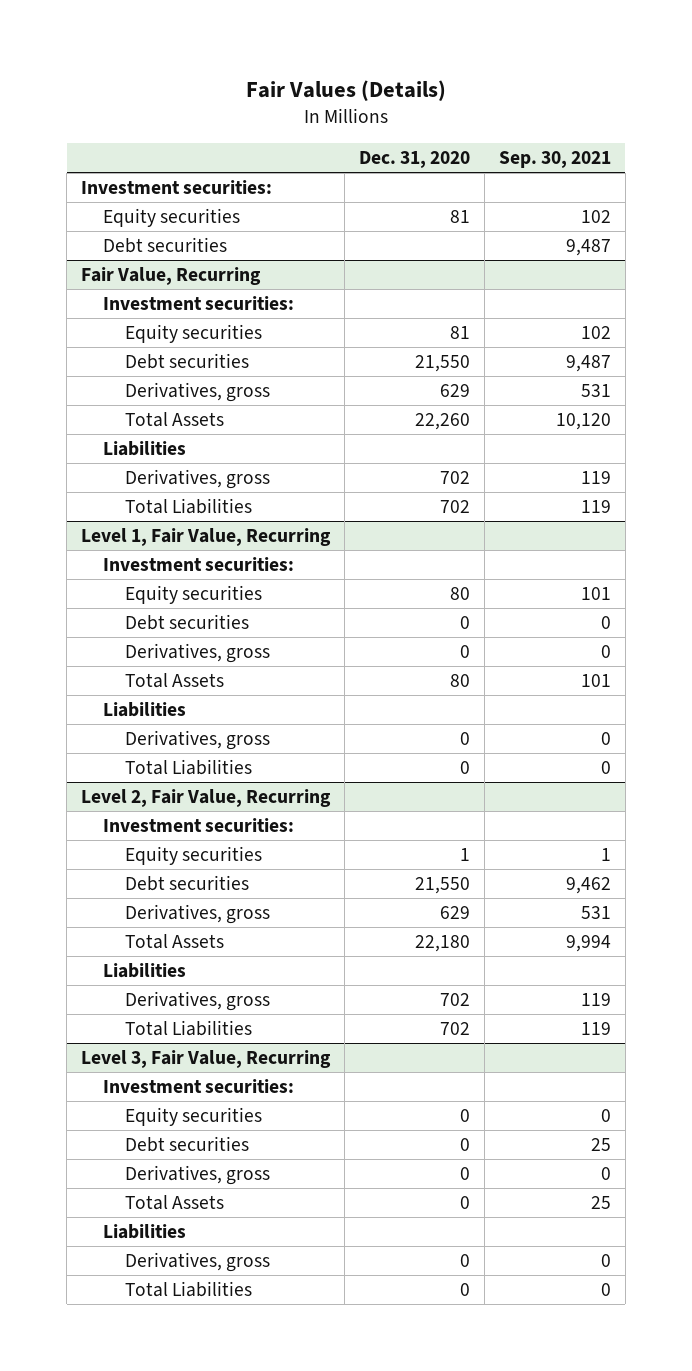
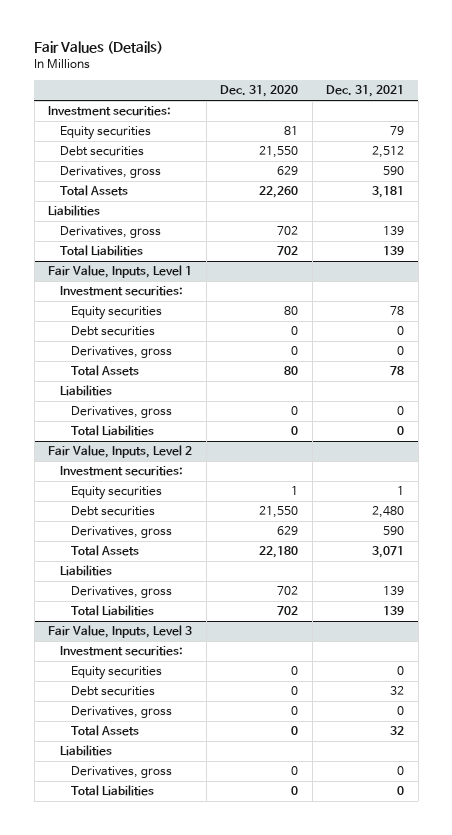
- | Dec. 31, 2020 | Sep. 30, 2021
+ | Dec. 31, 2020 | Dec. 31, 2021
- Debt securities | | 9,487
- Fair Value, Recurring
- Investment securities:
- Equity securities | 81 | 102
- Level 1, Fair Value, Recurring
+ Fair Value, Inputs, Level 1
- Level 2, Fair Value, Recurring
+ Fair Value, Inputs, Level 2
- Level 3, Fair Value, Recurring
+ Fair Value, Inputs, Level 3

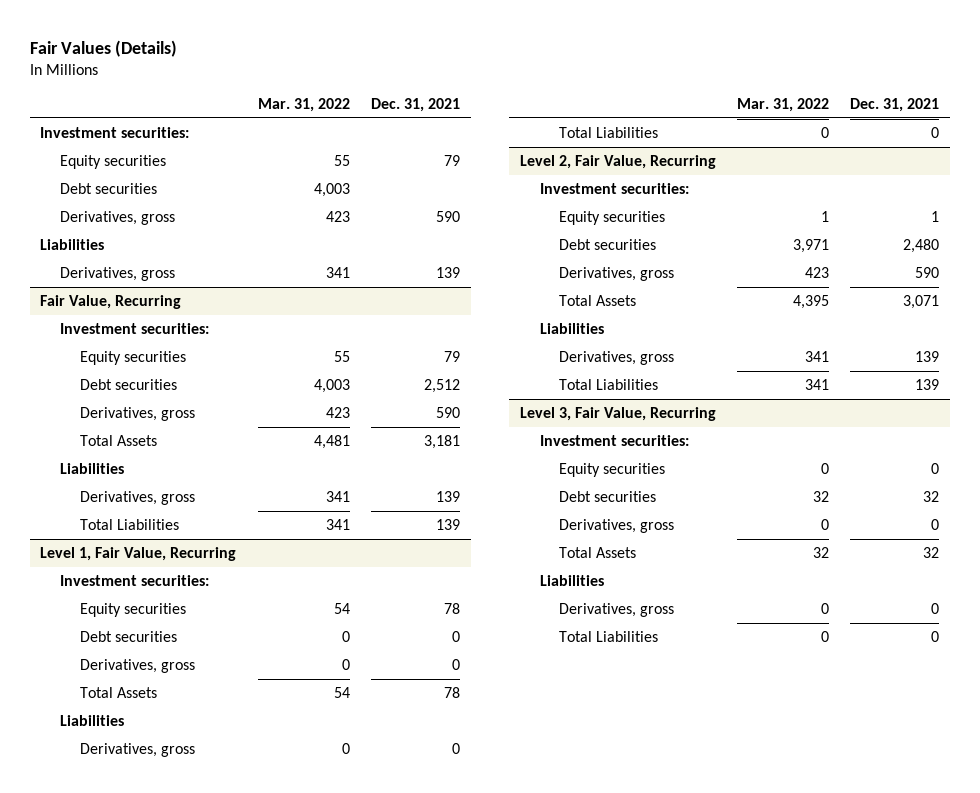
- | Dec. 31, 2020 | Dec. 31, 2021
+ | Mar. 31, 2022 | Dec. 31, 2021
+ Debt securities | 4,003 |
+ Derivatives, gross | 423 | 590
+ Liabilities
+ Derivatives, gross | 341 | 139
+ Fair Value, Recurring
+ Investment securities:
+ Equity securities | 55 | 79
- Fair Value, Inputs, Level 1
+ Level 1, Fair Value, Recurring
- Fair Value, Inputs, Level 2
+ Level 2, Fair Value, Recurring
- Fair Value, Inputs, Level 3
+ Level 3, Fair Value, Recurring

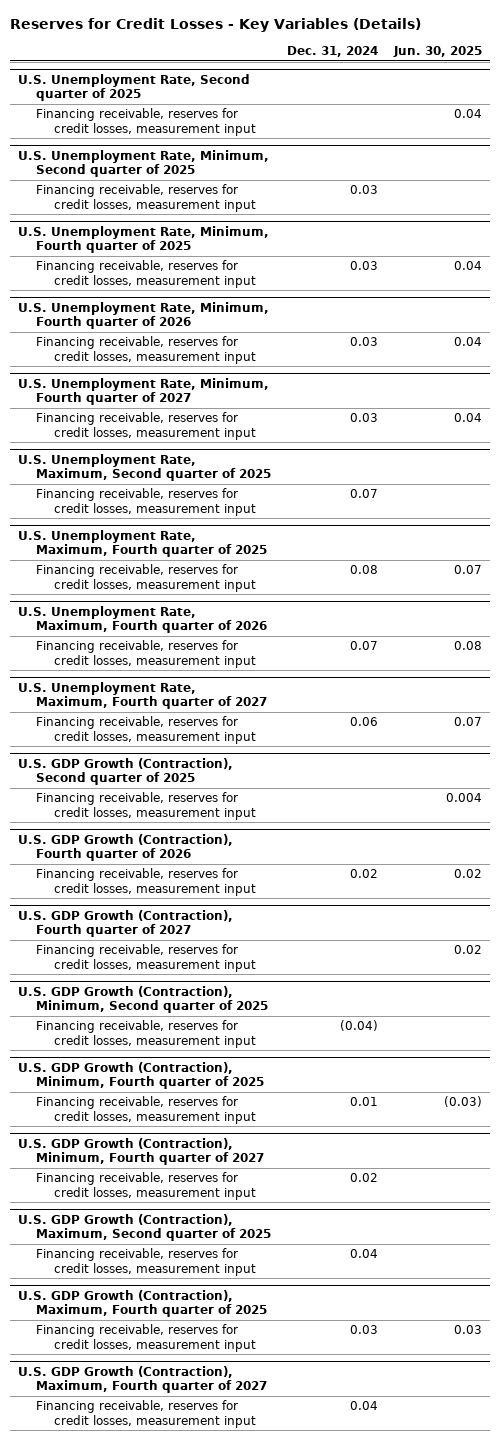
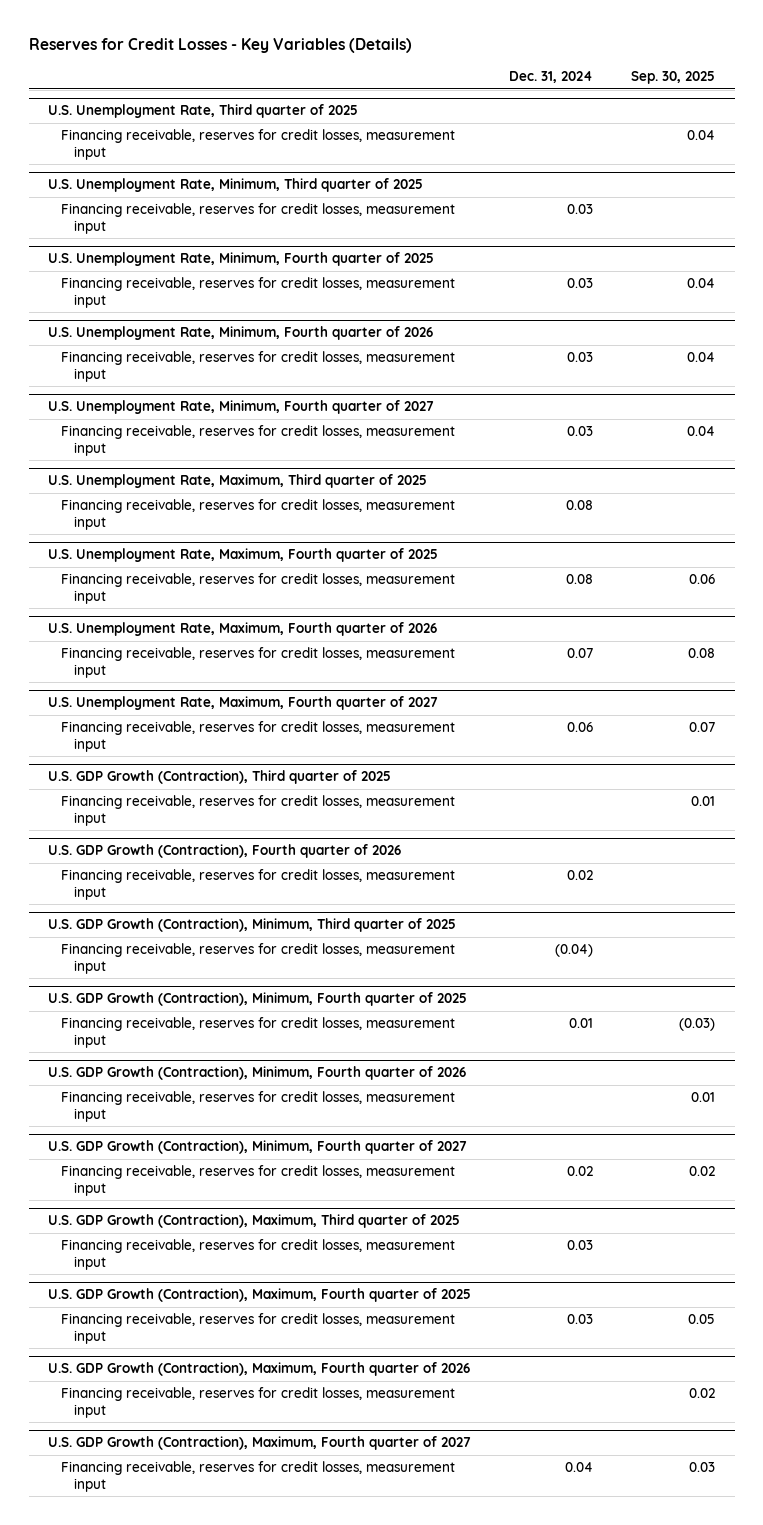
- | Dec. 31, 2024 | Jun. 30, 2025
+ | Dec. 31, 2024 | Sep. 30, 2025
- U.S. Unemployment Rate, Second quarter of 2025
+ U.S. Unemployment Rate, Third quarter of 2025
- U.S. Unemployment Rate, Minimum, Second quarter of 2025
+ U.S. Unemployment Rate, Minimum, Third quarter of 2025
- U.S. Unemployment Rate, Maximum, Second quarter of 2025
- Financing receivable, reserves for credit losses, measurement input | 0.07 |
+ U.S. Unemployment Rate, Maximum, Third quarter of 2025
+ Financing receivable, reserves for credit losses, measurement input | 0.08 |
- U.S. GDP Growth (Contraction), Second quarter of 2025
+ U.S. GDP Growth (Contraction), Third quarter of 2025
- U.S. GDP Growth (Contraction), Fourth quarter of 2027
- Financing receivable, reserves for credit losses, measurement input | | 0.02
- U.S. GDP Growth (Contraction), Minimum, Second quarter of 2025
+ U.S. GDP Growth (Contraction), Minimum, Third quarter of 2025
+ U.S. GDP Growth (Contraction), Minimum, Fourth quarter of 2026
+ Financing receivable, reserves for credit losses, measurement input | | 0.01
- U.S. GDP Growth (Contraction), Maximum, Second quarter of 2025
- Financing receivable, reserves for credit losses, measurement input | 0.04 |
+ U.S. GDP Growth (Contraction), Maximum, Third quarter of 2025
+ Financing receivable, reserves for credit losses, measurement input | 0.03 |
+ U.S. GDP Growth (Contraction), Maximum, Fourth quarter of 2026
+ Financing receivable, reserves for credit losses, measurement input | | 0.02

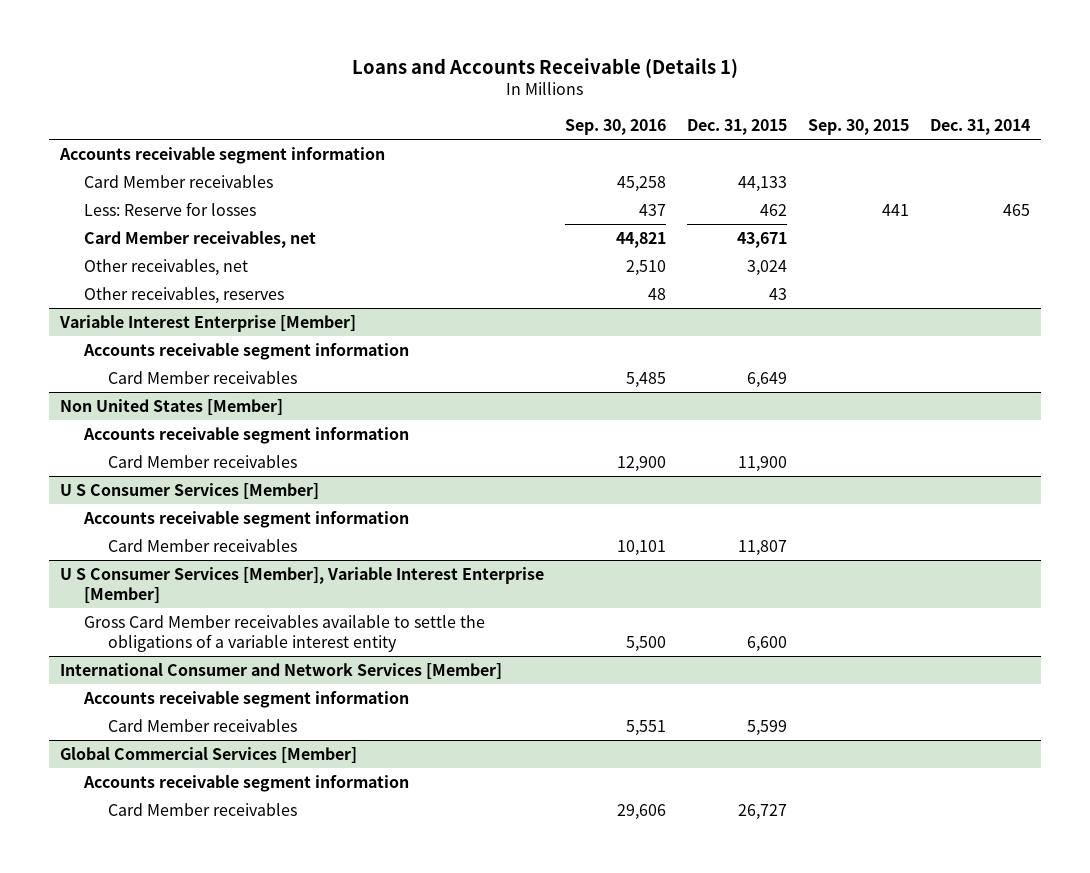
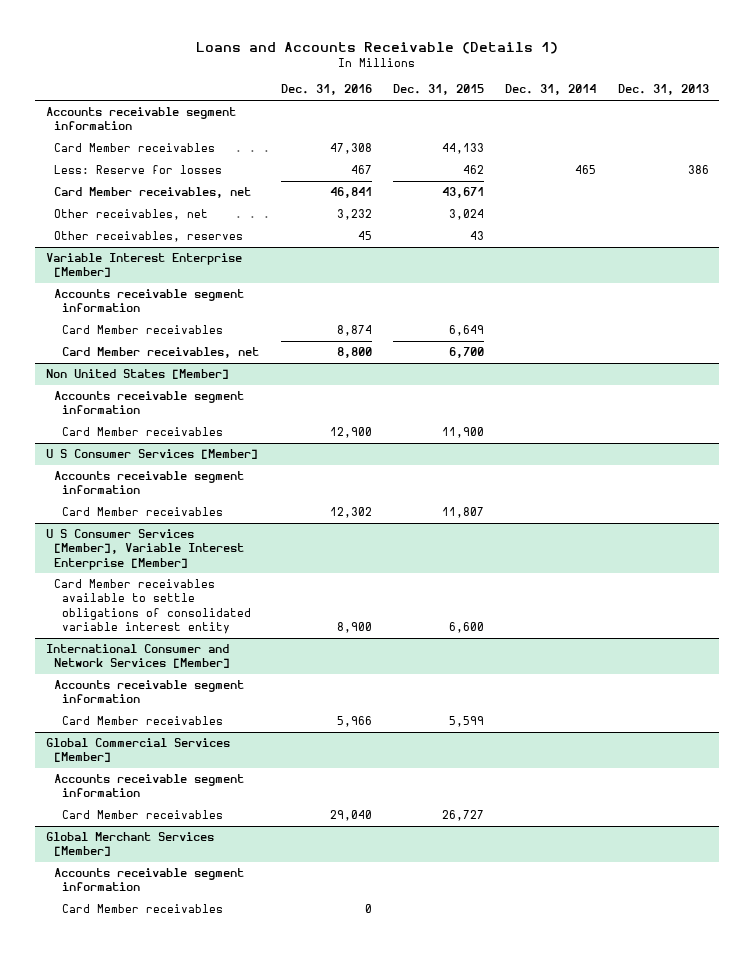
- | Sep. 30, 2016 | Dec. 31, 2015 | Sep. 30, 2015 | Dec. 31, 2014
+ | Dec. 31, 2016 | Dec. 31, 2015 | Dec. 31, 2014 | Dec. 31, 2013
@ Variable Interest Enterprise [Member]
+ Card Member receivables, net | 8,800 | 6,700 | |
@ U S Consumer Services [Member], Variable Interest Enterprise [Member]
- Gross Card Member receivables available to settle the obligations of a variable interest entity | 5,500 | 6,600 | |
+ Card Member receivables available to settle obligations of consolidated variable interest entity | 8,900 | 6,600 | |
+ Global Merchant Services [Member]
+ Accounts receivable segment information
+ Card Member receivables | 0 | | |

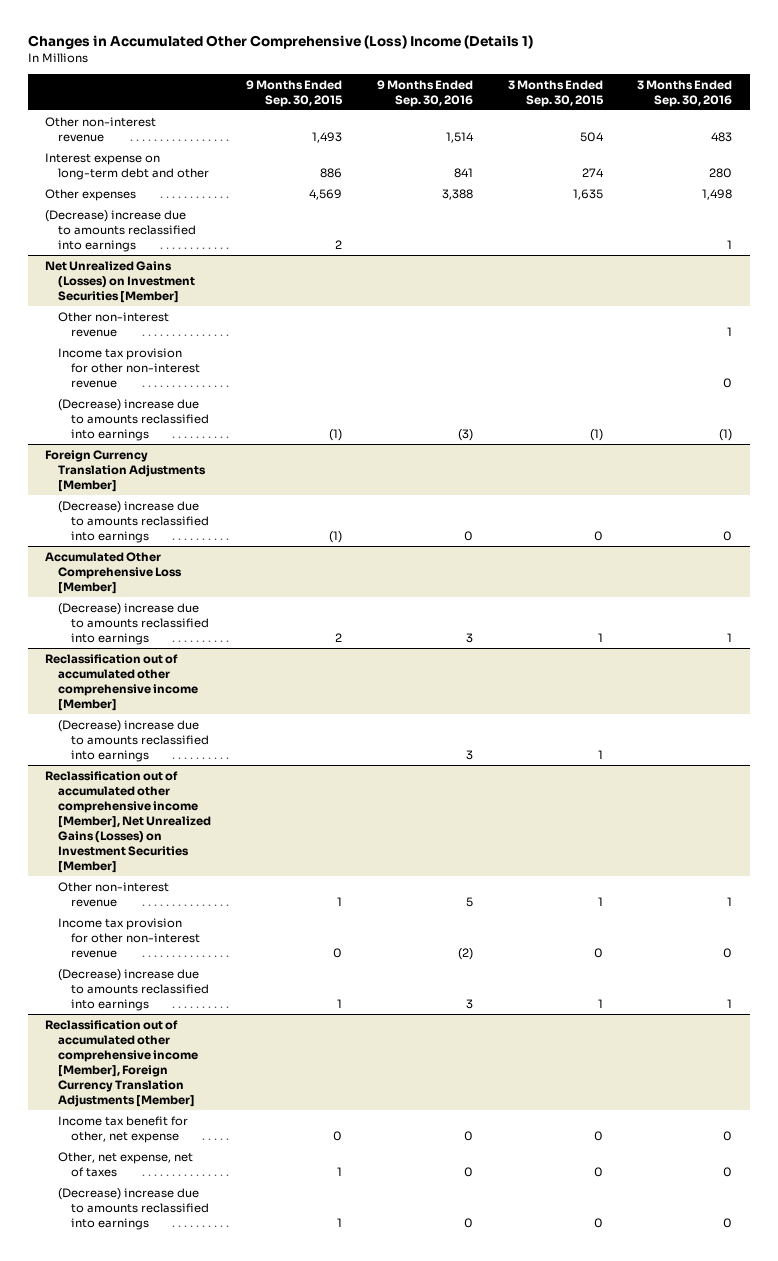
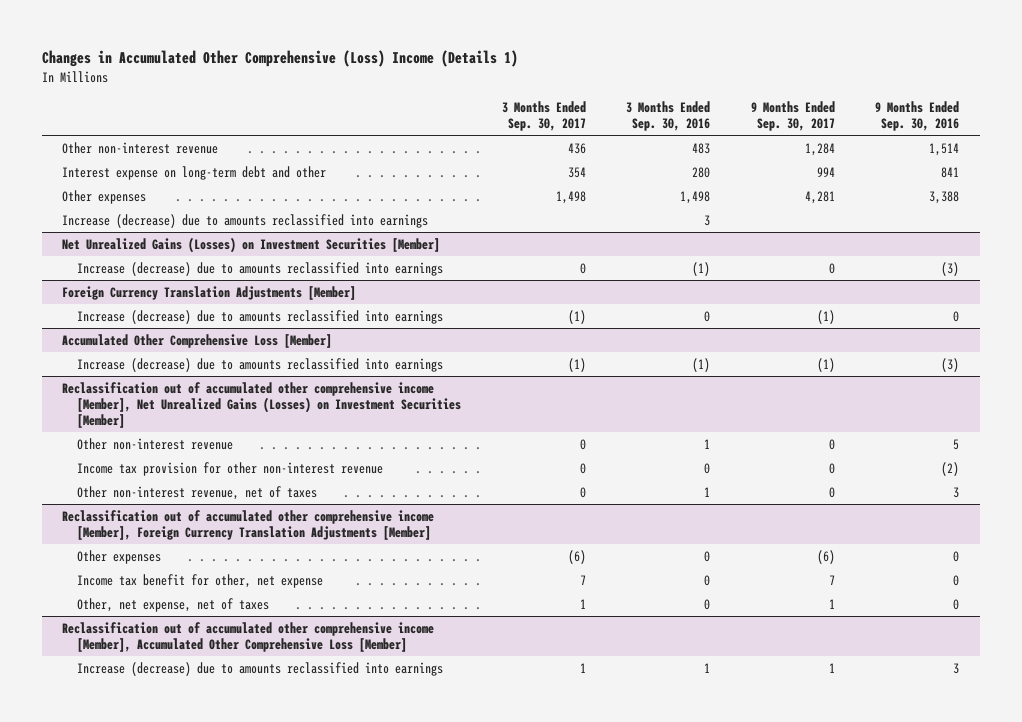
- | 9 Months Ended Sep. 30, 2015 | 9 Months Ended Sep. 30, 2016 | 3 Months Ended Sep. 30, 2015 | 3 Months Ended Sep. 30, 2016
+ | 3 Months Ended Sep. 30, 2017 | 3 Months Ended Sep. 30, 2016 | 9 Months Ended Sep. 30, 2017 | 9 Months Ended Sep. 30, 2016
- (Decrease) increase due to amounts reclassified into earnings | 2 | | | 1
+ Increase (decrease) due to amounts reclassified into earnings | | 3 | |
@ Net Unrealized Gains (Losses) on Investment Securities [Member]
- Other non-interest revenue | | | | 1
- Income tax provision for other non-interest revenue | | | | 0
- (Decrease) increase due to amounts reclassified into earnings | (1) | (3) | (1) | (1)
+ Increase (decrease) due to amounts reclassified into earnings | 0 | (1) | 0 | (3)
@ Foreign Currency Translation Adjustments [Member]
- (Decrease) increase due to amounts reclassified into earnings | (1) | 0 | 0 | 0
+ Increase (decrease) due to amounts reclassified into earnings | (1) | 0 | (1) | 0
@ Accumulated Other Comprehensive Loss [Member]
- (Decrease) increase due to amounts reclassified into earnings | 2 | 3 | 1 | 1
- Reclassification out of accumulated other comprehensive income [Member]
- (Decrease) increase due to amounts reclassified into earnings | | 3 | 1 |
@ Accumulated Other Comprehensive Loss [Member]
+ Increase (decrease) due to amounts reclassified into earnings | (1) | (1) | (1) | (3)
@ Reclassification out of accumulated other comprehensive income [Member], Net Unrealized Gains (Losses) on Investment Securities [Member]
- (Decrease) increase due to amounts reclassified into earnings | 1 | 3 | 1 | 1
+ Other non-interest revenue, net of taxes | 0 | 1 | 0 | 3
@ Reclassification out of accumulated other comprehensive income [Member], Foreign Currency Translation Adjustments [Member]
+ Other expenses | (6) | 0 | (6) | 0
- (Decrease) increase due to amounts reclassified into earnings | 1 | 0 | 0 | 0
+ Reclassification out of accumulated other comprehensive income [Member], Accumulated Other Comprehensive Loss [Member]
+ Increase (decrease) due to amounts reclassified into earnings | 1 | 1 | 1 | 3

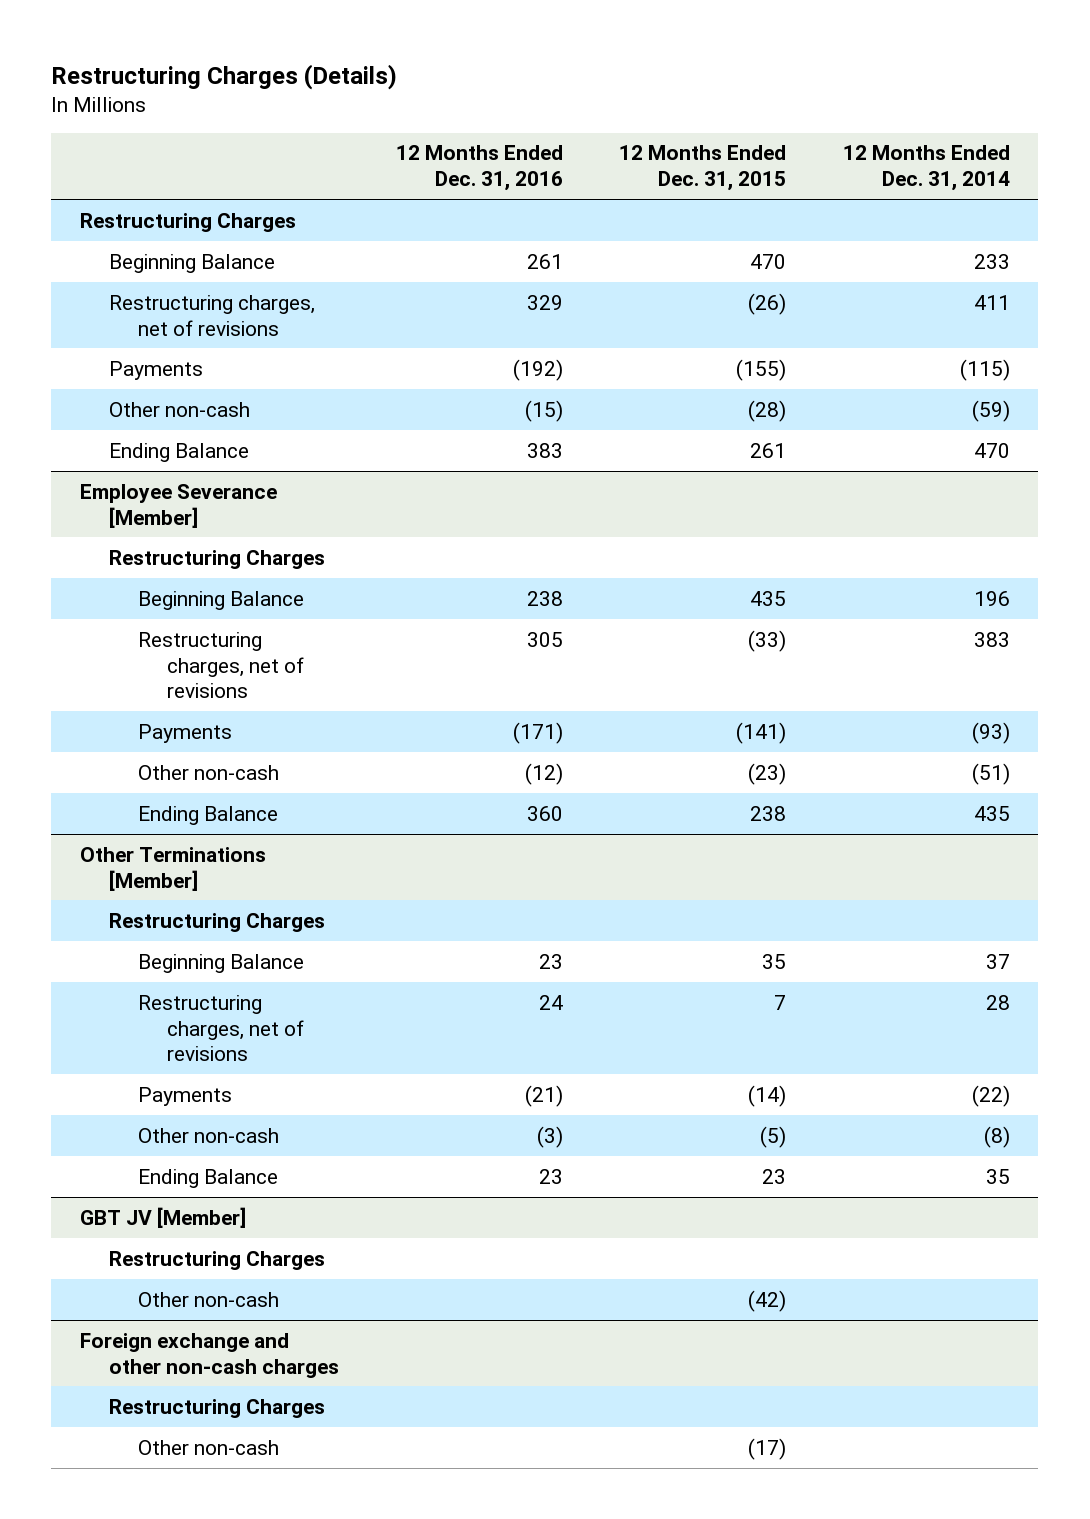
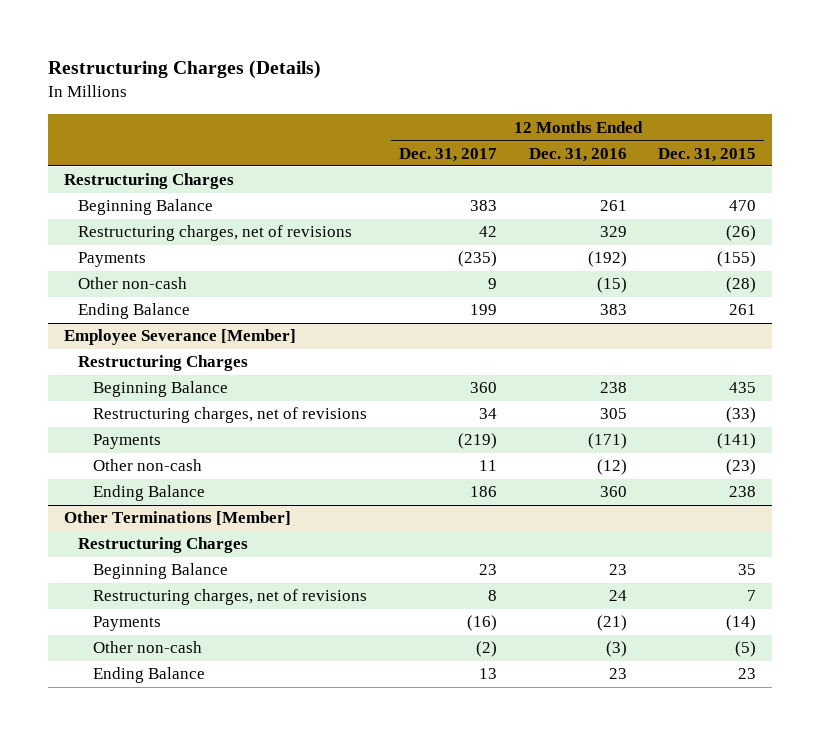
- | 12 Months Ended Dec. 31, 2016 | 12 Months Ended Dec. 31, 2015 | 12 Months Ended Dec. 31, 2014
+ | 12 Months Ended Dec. 31, 2017 | 12 Months Ended Dec. 31, 2016 | 12 Months Ended Dec. 31, 2015
- GBT JV [Member]
- Restructuring Charges
- Other non-cash | | (42) |
- Foreign exchange and other non-cash charges
- Restructuring Charges
- Other non-cash | | (17) |

